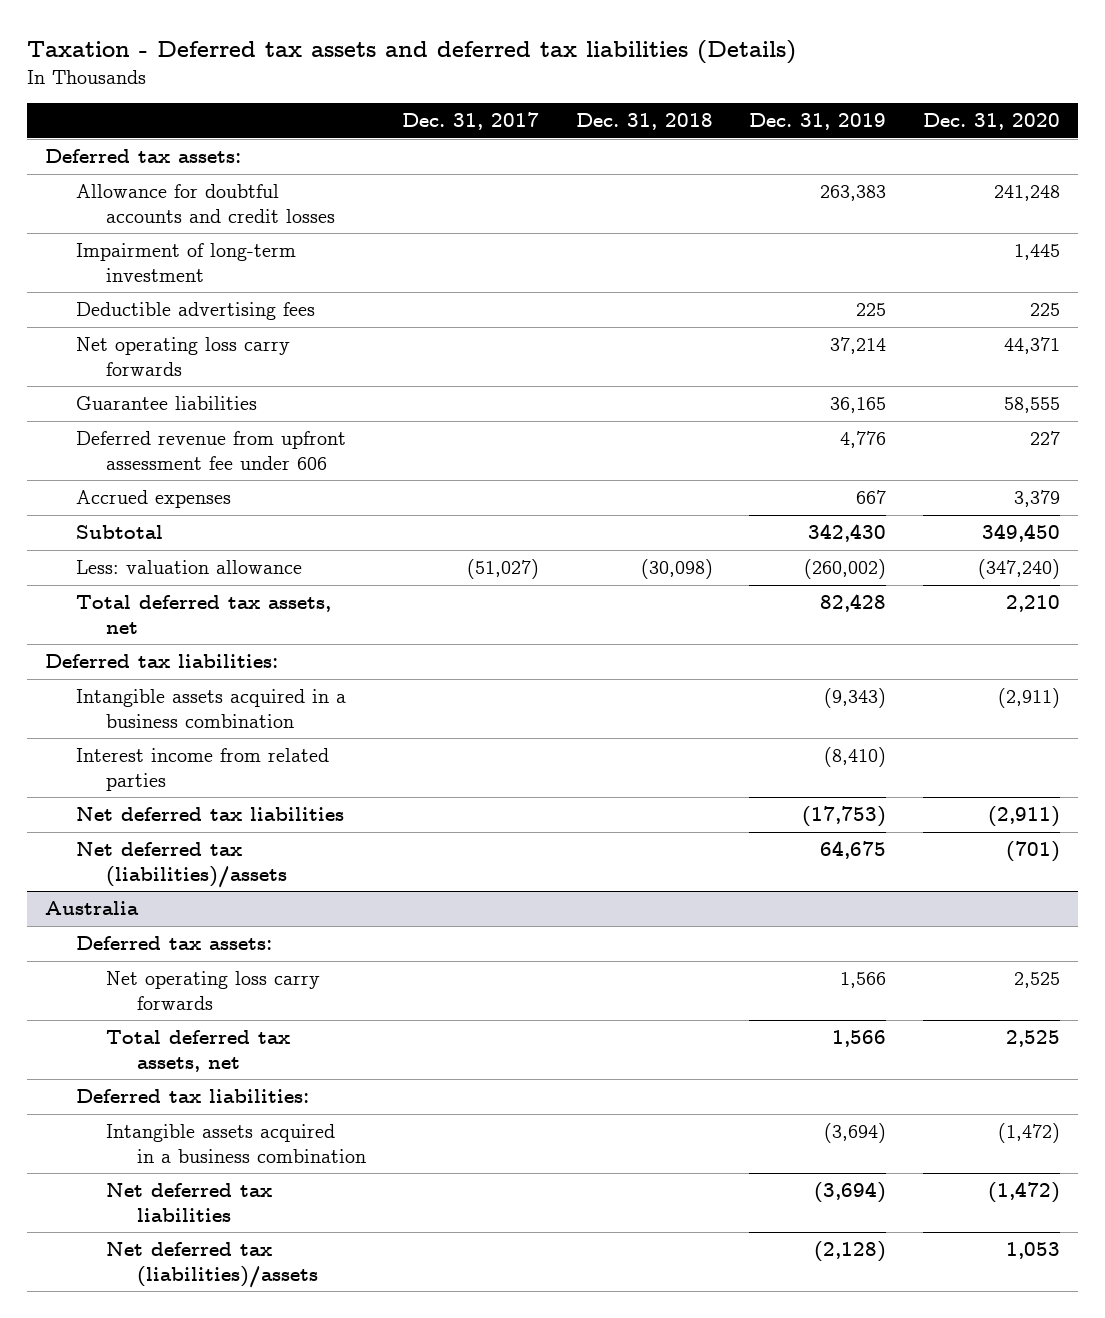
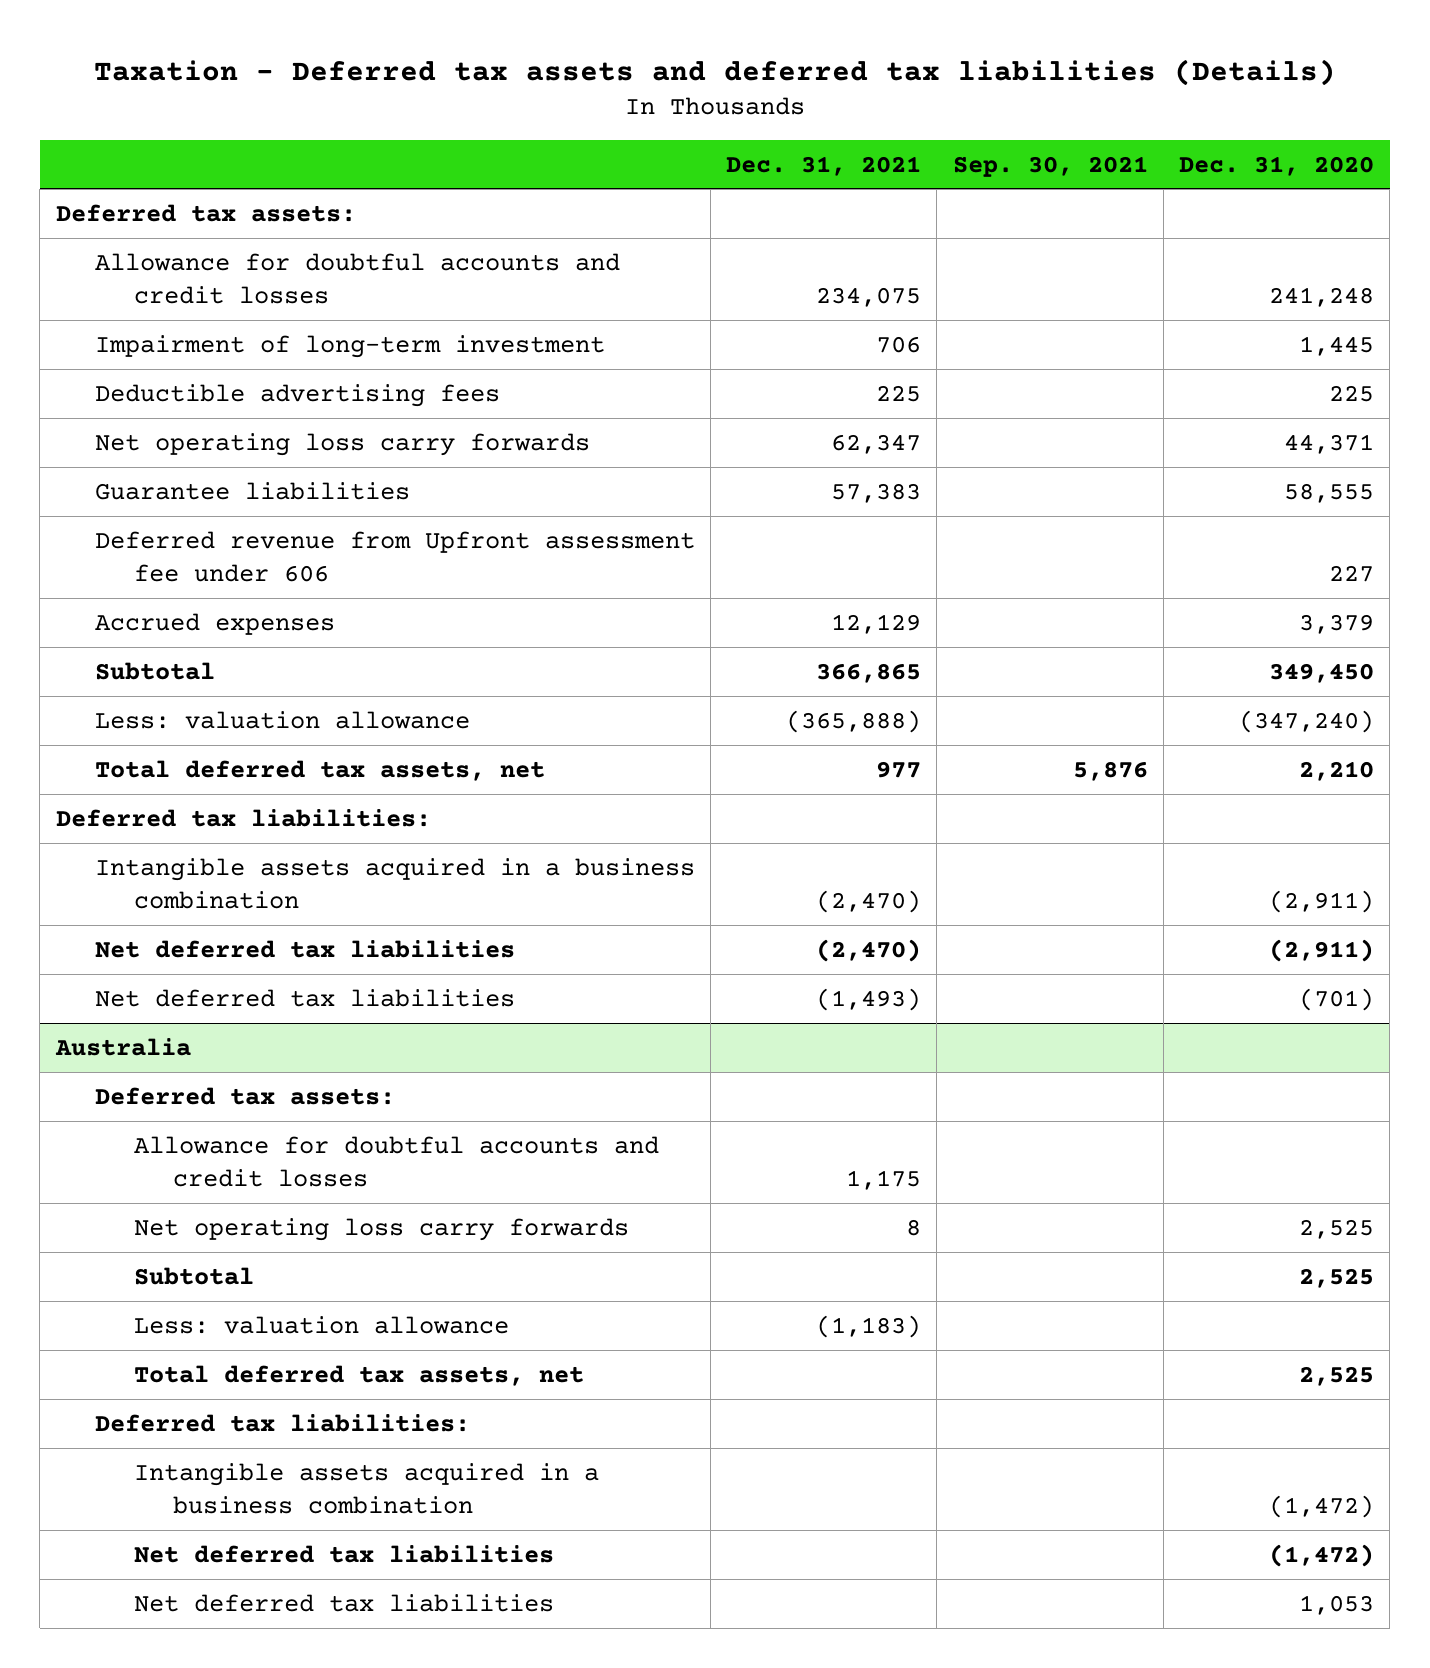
- | Dec. 31, 2017 | Dec. 31, 2018 | Dec. 31, 2019 | Dec. 31, 2020
+ | Dec. 31, 2021 | Sep. 30, 2021 | Dec. 31, 2020
- Deferred revenue from upfront assessment fee under 606 | | | 4,776 | 227
+ Deferred revenue from Upfront assessment fee under 606 | | | 227
- Interest income from related parties | | | (8,410) |
- Net deferred tax (liabilities)/assets | | | 64,675 | (701)
+ Net deferred tax liabilities | (1,493) | | (701)
@ Australia
+ Allowance for doubtful accounts and credit losses | 1,175 | |
+ Subtotal | | | 2,525
+ Less: valuation allowance | (1,183) | |
- Net deferred tax (liabilities)/assets | | | (2,128) | 1,053
+ Net deferred tax liabilities | | | 1,053

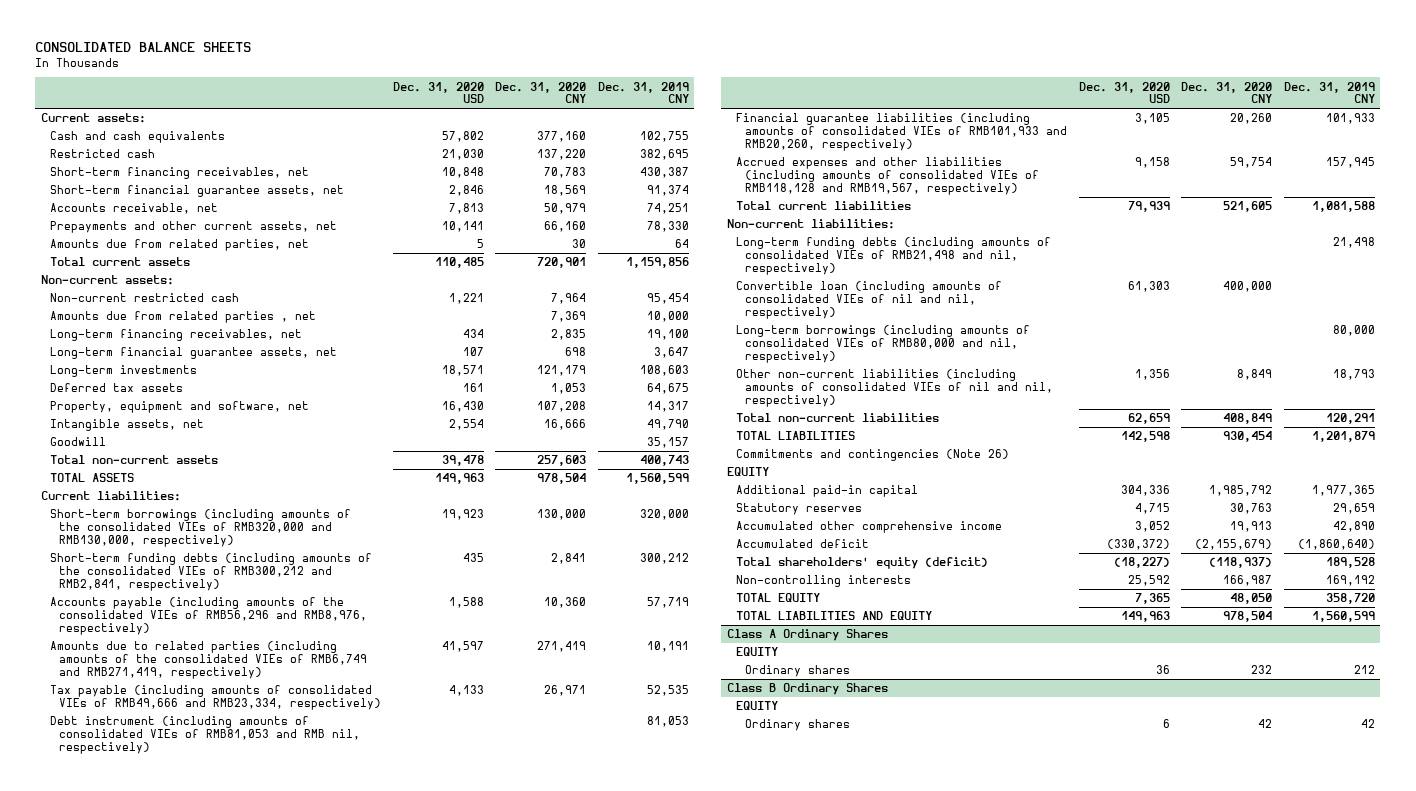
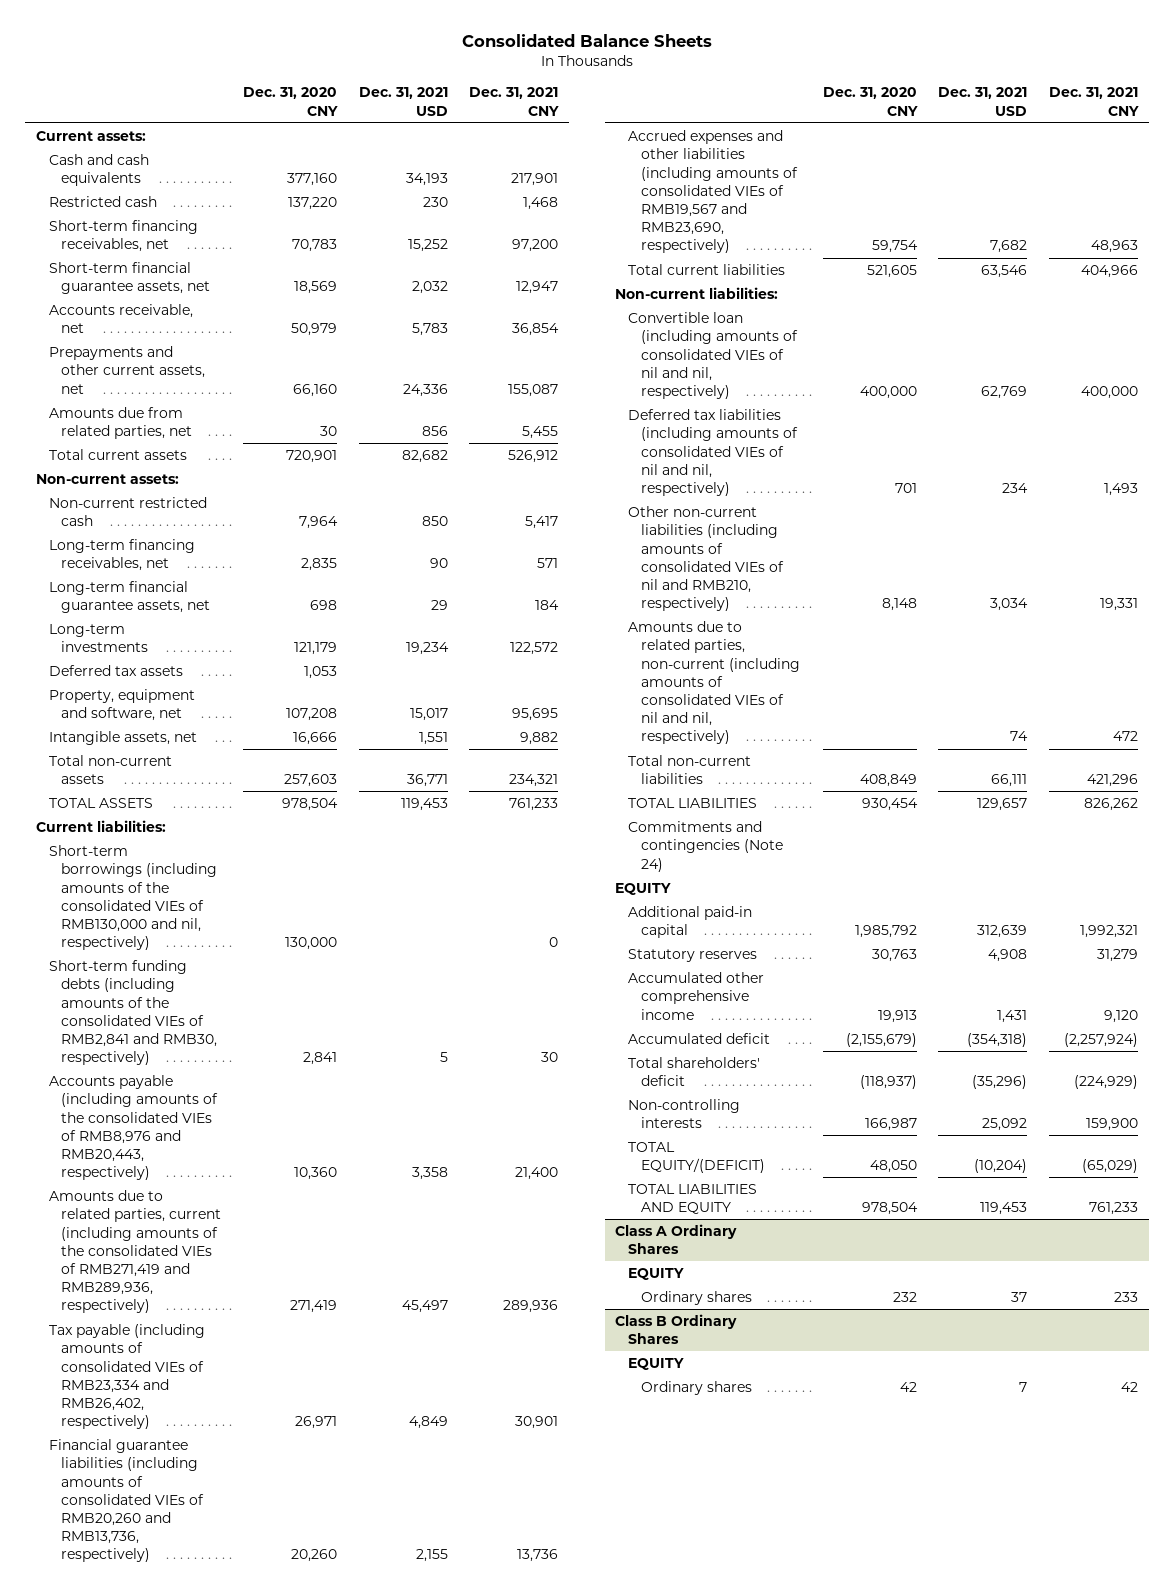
- CONSOLIDATED BALANCE SHEETS
+ Consolidated Balance Sheets
- | Dec. 31, 2020 USD | Dec. 31, 2020 CNY | Dec. 31, 2019 CNY
+ | Dec. 31, 2020 CNY | Dec. 31, 2021 USD | Dec. 31, 2021 CNY
- Amounts due from related parties , net | | 7,369 | 10,000
- Goodwill | | | 35,157
- Short-term borrowings (including amounts of the consolidated VIEs of RMB320,000 and RMB130,000, respectively) | 19,923 | 130,000 | 320,000
- Short-term funding debts (including amounts of the consolidated VIEs of RMB300,212 and RMB2,841, respectively) | 435 | 2,841 | 300,212
- Accounts payable (including amounts of the consolidated VIEs of RMB56,296 and RMB8,976, respectively) | 1,588 | 10,360 | 57,719
- Amounts due to related parties (including amounts of the consolidated VIEs of RMB6,749 and RMB271,419, respectively) | 41,597 | 271,419 | 10,191
- Tax payable (including amounts of consolidated VIEs of RMB49,666 and RMB23,334, respectively) | 4,133 | 26,971 | 52,535
- Debt instrument (including amounts of consolidated VIEs of RMB81,053 and RMB nil, respectively) | | | 81,053
- Financial guarantee liabilities (including amounts of consolidated VIEs of RMB101,933 and RMB20,260, respectively) | 3,105 | 20,260 | 101,933
- Accrued expenses and other liabilities (including amounts of consolidated VIEs of RMB118,128 and RMB19,567, respectively) | 9,158 | 59,754 | 157,945
+ Short-term borrowings (including amounts of the consolidated VIEs of RMB130,000 and nil, respectively) | 130,000 | | 0
+ Short-term funding debts (including amounts of the consolidated VIEs of RMB2,841 and RMB30, respectively) | 2,841 | 5 | 30
+ Accounts payable (including amounts of the consolidated VIEs of RMB8,976 and RMB20,443, respectively) | 10,360 | 3,358 | 21,400
+ Amounts due to related parties, current (including amounts of the consolidated VIEs of RMB271,419 and RMB289,936, respectively) | 271,419 | 45,497 | 289,936
+ Tax payable (including amounts of consolidated VIEs of RMB23,334 and RMB26,402, respectively) | 26,971 | 4,849 | 30,901
+ Financial guarantee liabilities (including amounts of consolidated VIEs of RMB20,260 and RMB13,736, respectively) | 20,260 | 2,155 | 13,736
+ Accrued expenses and other liabilities (including amounts of consolidated VIEs of RMB19,567 and RMB23,690, respectively) | 59,754 | 7,682 | 48,963
- Long-term funding debts (including amounts of consolidated VIEs of RMB21,498 and nil, respectively) | | | 21,498
- Long-term borrowings (including amounts of consolidated VIEs of RMB80,000 and nil, respectively) | | | 80,000
- Other non-current liabilities (including amounts of consolidated VIEs of nil and nil, respectively) | 1,356 | 8,849 | 18,793
+ Deferred tax liabilities (including amounts of consolidated VIEs of nil and nil, respectively) | 701 | 234 | 1,493
+ Other non-current liabilities (including amounts of consolidated VIEs of nil and RMB210, respectively) | 8,148 | 3,034 | 19,331
+ Amounts due to related parties, non-current (including amounts of consolidated VIEs of nil and nil, respectively) | | 74 | 472
- Commitments and contingencies (Note 26)
+ Commitments and contingencies (Note 24)
- Total shareholders' equity (deficit) | (18,227) | (118,937) | 189,528
+ Total shareholders' deficit | (118,937) | (35,296) | (224,929)
- TOTAL EQUITY | 7,365 | 48,050 | 358,720
+ TOTAL EQUITY/(DEFICIT) | 48,050 | (10,204) | (65,029)

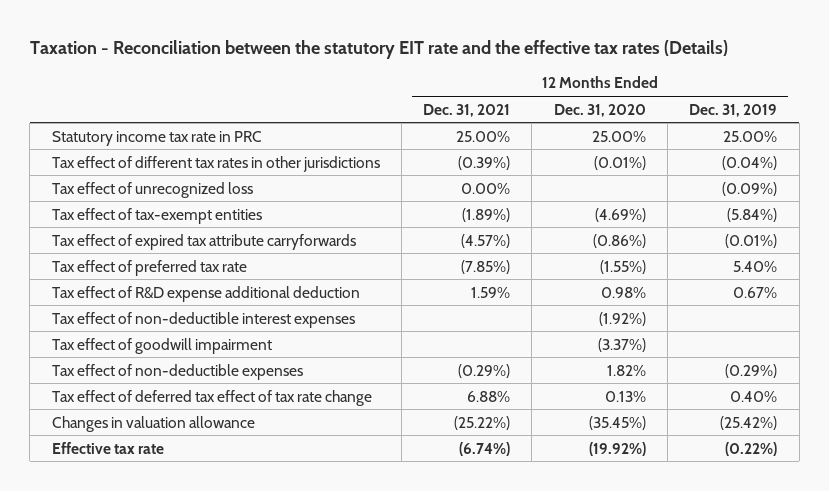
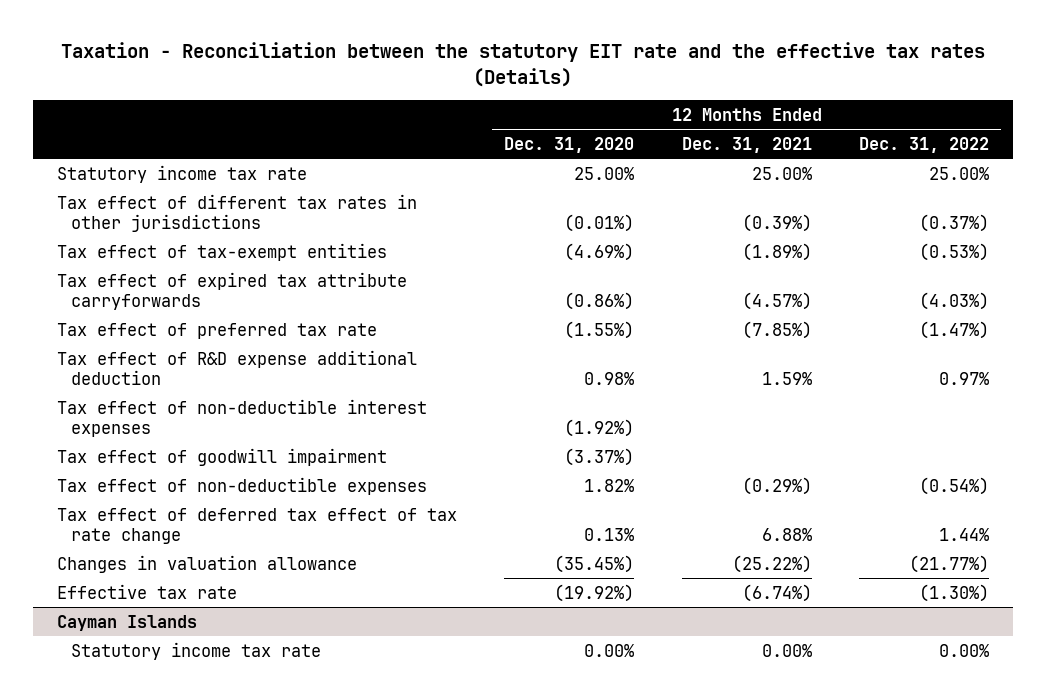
- | 12 Months Ended Dec. 31, 2021 | 12 Months Ended Dec. 31, 2020 | 12 Months Ended Dec. 31, 2019
+ | 12 Months Ended Dec. 31, 2020 | 12 Months Ended Dec. 31, 2021 | 12 Months Ended Dec. 31, 2022
- Statutory income tax rate in PRC | 25.00% | 25.00% | 25.00%
+ Statutory income tax rate | 25.00% | 25.00% | 25.00%
- Tax effect of unrecognized loss | 0.00% | | (0.09%)
+ Cayman Islands
+ Statutory income tax rate | 0.00% | 0.00% | 0.00%

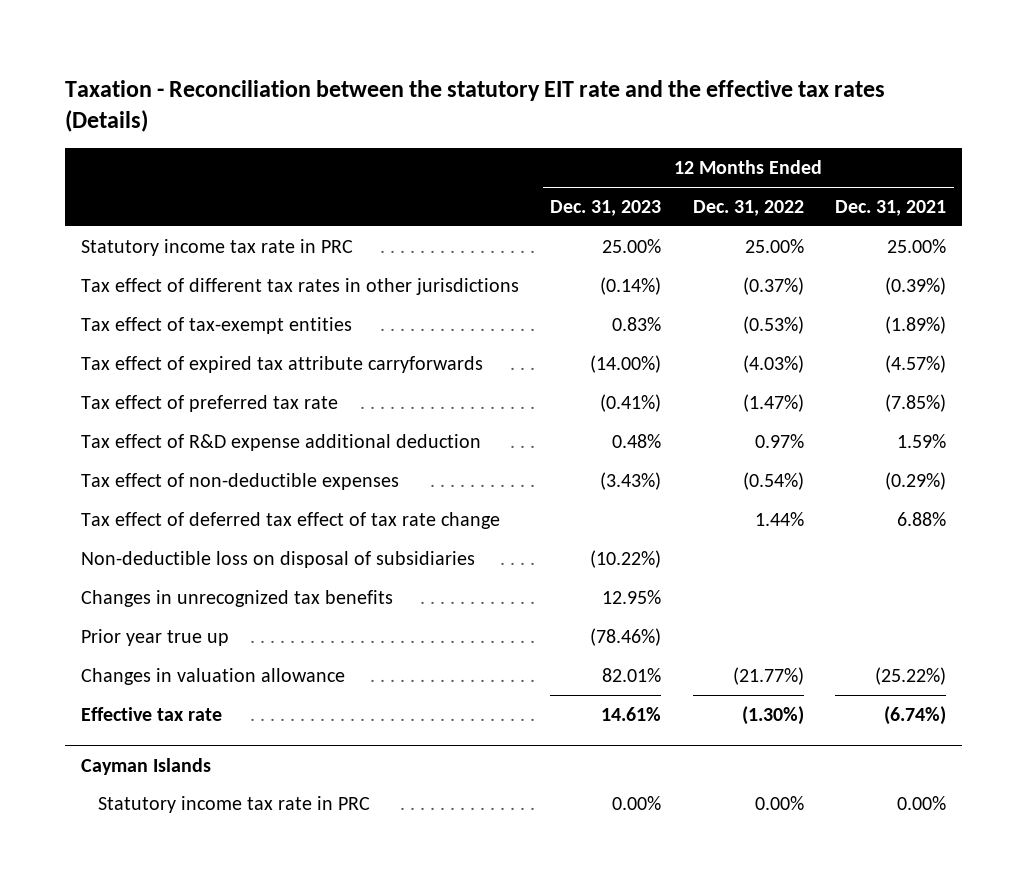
- | 12 Months Ended Dec. 31, 2020 | 12 Months Ended Dec. 31, 2021 | 12 Months Ended Dec. 31, 2022
+ | 12 Months Ended Dec. 31, 2023 | 12 Months Ended Dec. 31, 2022 | 12 Months Ended Dec. 31, 2021
- Statutory income tax rate | 25.00% | 25.00% | 25.00%
+ Statutory income tax rate in PRC | 25.00% | 25.00% | 25.00%
- Tax effect of non-deductible interest expenses | (1.92%) | |
- Tax effect of goodwill impairment | (3.37%) | |
+ Non-deductible loss on disposal of subsidiaries | (10.22%) | |
+ Changes in unrecognized tax benefits | 12.95% | |
+ Prior year true up | (78.46%) | |
@ Cayman Islands
- Statutory income tax rate | 0.00% | 0.00% | 0.00%
+ Statutory income tax rate in PRC | 0.00% | 0.00% | 0.00%

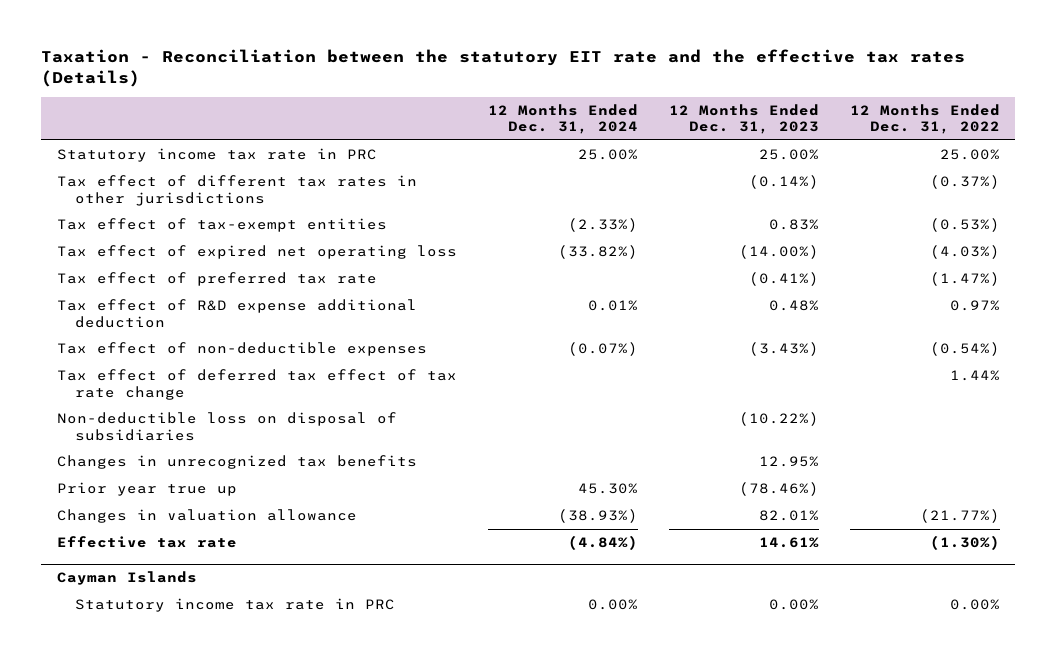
- | 12 Months Ended Dec. 31, 2023 | 12 Months Ended Dec. 31, 2022 | 12 Months Ended Dec. 31, 2021
+ | 12 Months Ended Dec. 31, 2024 | 12 Months Ended Dec. 31, 2023 | 12 Months Ended Dec. 31, 2022
- Tax effect of expired tax attribute carryforwards | (14.00%) | (4.03%) | (4.57%)
+ Tax effect of expired net operating loss | (33.82%) | (14.00%) | (4.03%)

